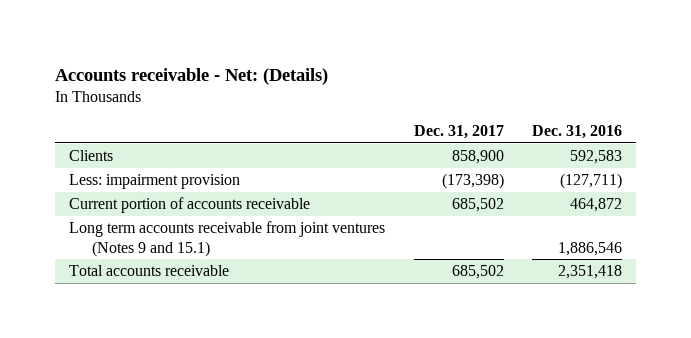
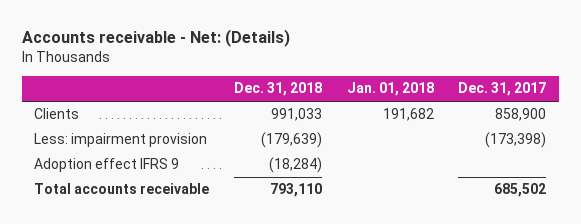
- | Dec. 31, 2017 | Dec. 31, 2016
+ | Dec. 31, 2018 | Jan. 01, 2018 | Dec. 31, 2017
- Current portion of accounts receivable | 685,502 | 464,872
- Long term accounts receivable from joint ventures (Notes 9 and 15.1) | | 1,886,546
+ Adoption effect IFRS 9 | (18,284) | |

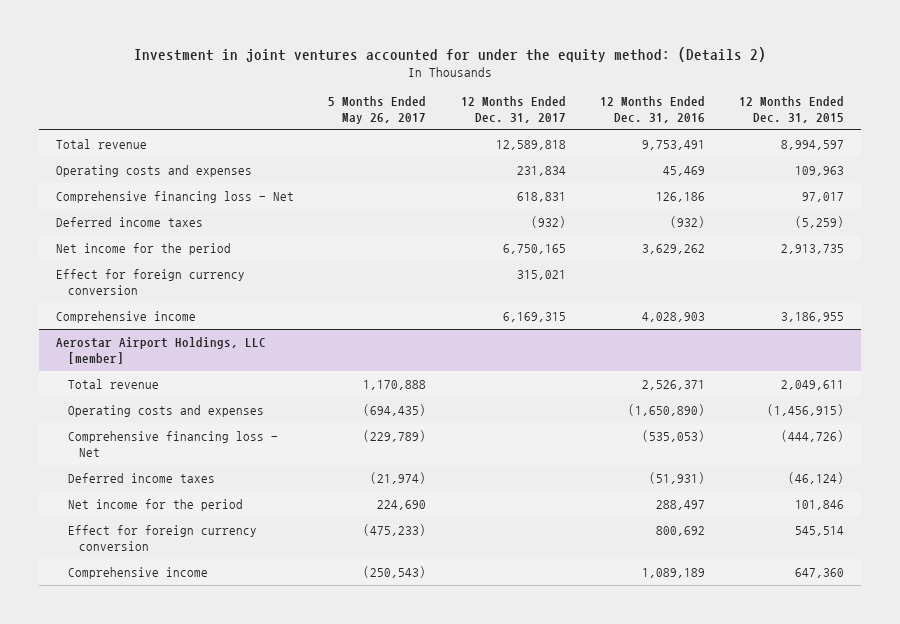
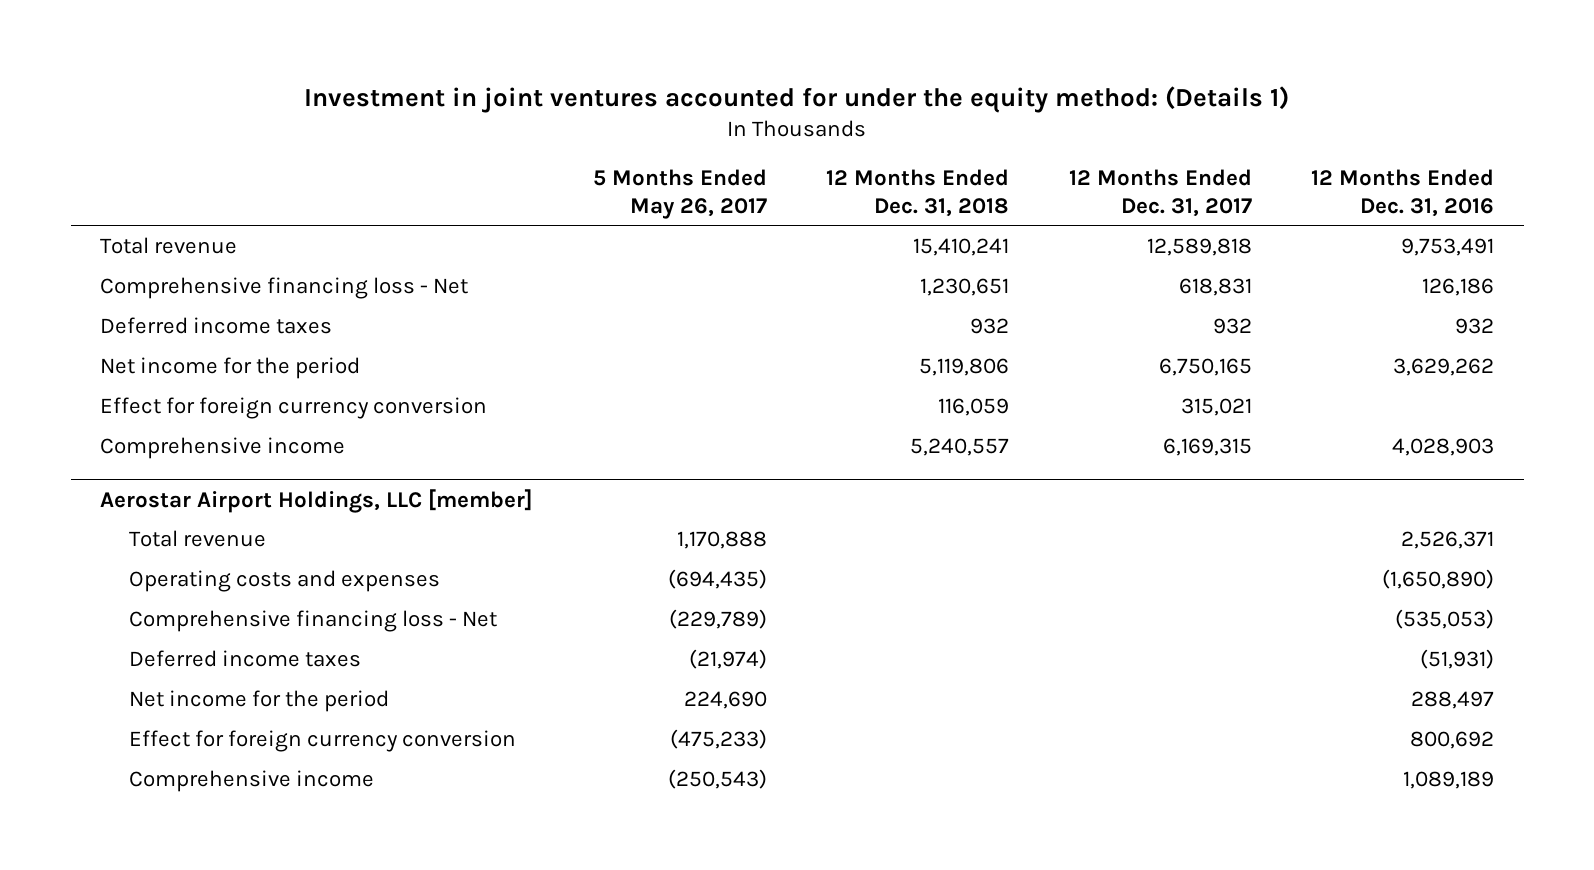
- Investment in joint ventures accounted for under the equity method: (Details 2)
+ Investment in joint ventures accounted for under the equity method: (Details 1)
- | 5 Months Ended May 26, 2017 | 12 Months Ended Dec. 31, 2017 | 12 Months Ended Dec. 31, 2016 | 12 Months Ended Dec. 31, 2015
+ | 5 Months Ended May 26, 2017 | 12 Months Ended Dec. 31, 2018 | 12 Months Ended Dec. 31, 2017 | 12 Months Ended Dec. 31, 2016
- Operating costs and expenses | | 231,834 | 45,469 | 109,963
- Deferred income taxes | | (932) | (932) | (5,259)
+ Deferred income taxes | | 932 | 932 | 932

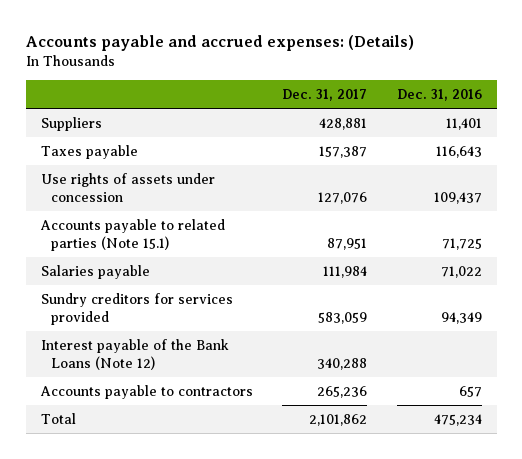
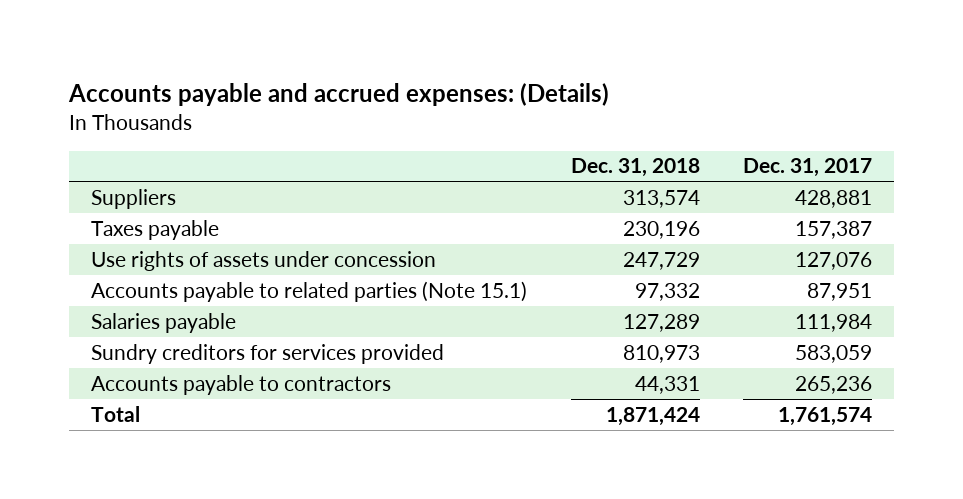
- | Dec. 31, 2017 | Dec. 31, 2016
+ | Dec. 31, 2018 | Dec. 31, 2017
- Interest payable of the Bank Loans (Note 12) | 340,288 |
- Total | 2,101,862 | 475,234
+ Total | 1,871,424 | 1,761,574

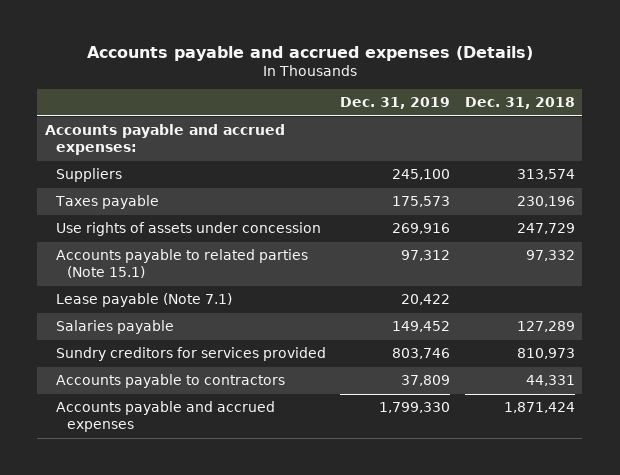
- Accounts payable and accrued expenses: (Details)
+ Accounts payable and accrued expenses (Details)
- | Dec. 31, 2018 | Dec. 31, 2017
+ | Dec. 31, 2019 | Dec. 31, 2018
+ Accounts payable and accrued expenses:
+ Lease payable (Note 7.1) | 20,422 |
- Total | 1,871,424 | 1,761,574
+ Accounts payable and accrued expenses | 1,799,330 | 1,871,424

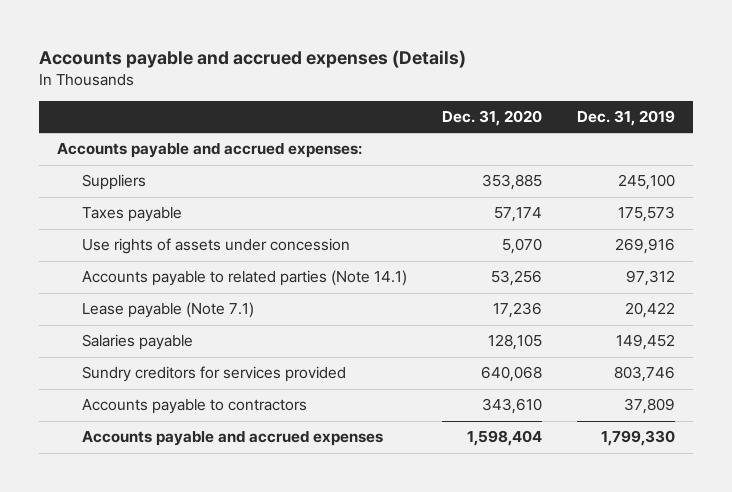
- | Dec. 31, 2019 | Dec. 31, 2018
+ | Dec. 31, 2020 | Dec. 31, 2019
- Accounts payable to related parties (Note 15.1) | 97,312 | 97,332
+ Accounts payable to related parties (Note 14.1) | 53,256 | 97,312

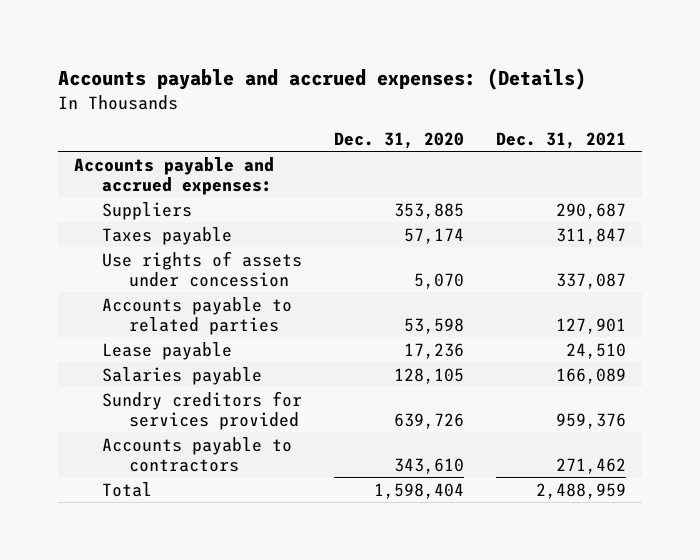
- Accounts payable and accrued expenses (Details)
+ Accounts payable and accrued expenses: (Details)
- | Dec. 31, 2020 | Dec. 31, 2019
+ | Dec. 31, 2020 | Dec. 31, 2021
- Accounts payable to related parties (Note 14.1) | 53,256 | 97,312
- Lease payable (Note 7.1) | 17,236 | 20,422
+ Accounts payable to related parties | 53,598 | 127,901
+ Lease payable | 17,236 | 24,510
- Sundry creditors for services provided | 640,068 | 803,746
+ Sundry creditors for services provided | 639,726 | 959,376
- Accounts payable and accrued expenses | 1,598,404 | 1,799,330
+ Total | 1,598,404 | 2,488,959

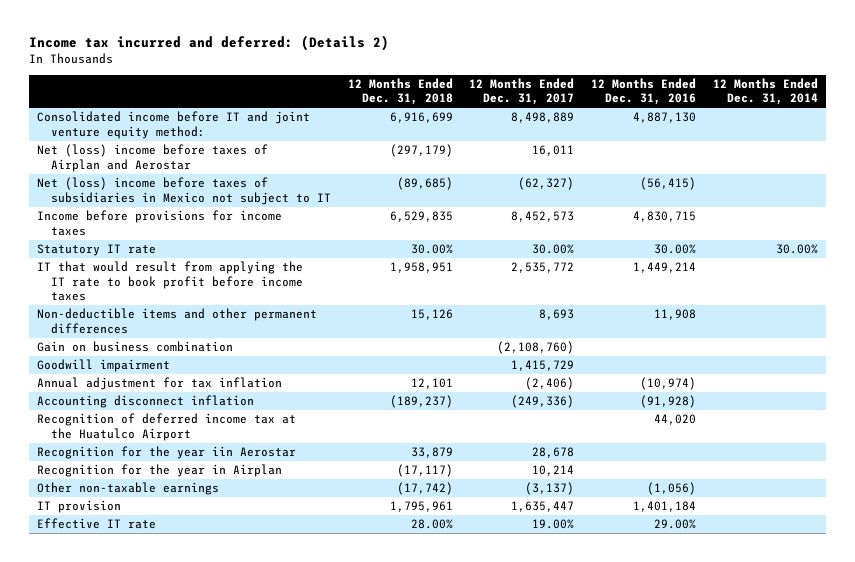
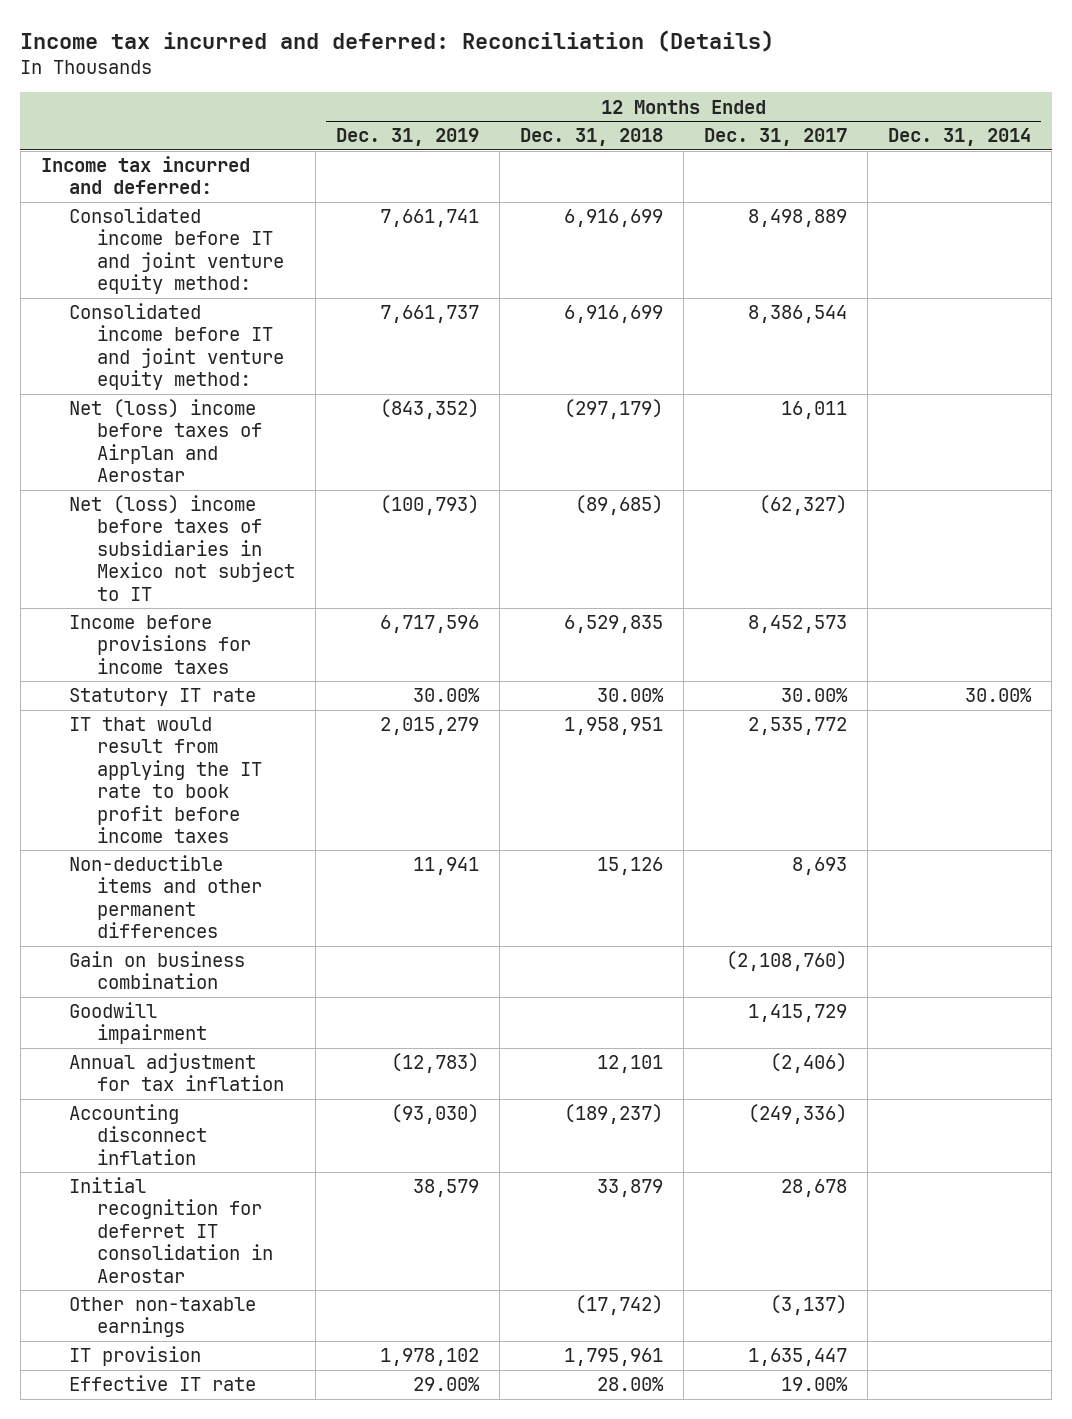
- Income tax incurred and deferred: (Details 2)
+ Income tax incurred and deferred: Reconciliation (Details)
- | 12 Months Ended Dec. 31, 2018 | 12 Months Ended Dec. 31, 2017 | 12 Months Ended Dec. 31, 2016 | 12 Months Ended Dec. 31, 2014
+ | 12 Months Ended Dec. 31, 2019 | 12 Months Ended Dec. 31, 2018 | 12 Months Ended Dec. 31, 2017 | 12 Months Ended Dec. 31, 2014
+ Income tax incurred and deferred:
+ Consolidated income before IT and joint venture equity method: | 7,661,737 | 6,916,699 | 8,386,544 |
- Recognition of deferred income tax at the Huatulco Airport | | | 44,020 |
- Recognition for the year iin Aerostar | 33,879 | 28,678 | |
- Recognition for the year in Airplan | (17,117) | 10,214 | |
+ Initial recognition for deferret IT consolidation in Aerostar | 38,579 | 33,879 | 28,678 |

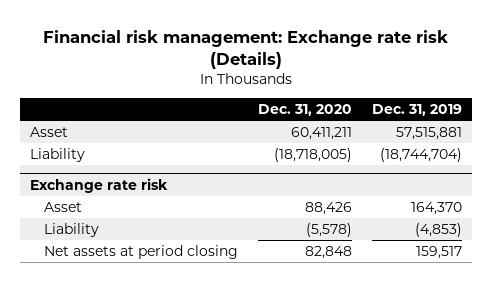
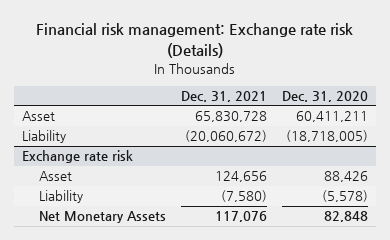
- | Dec. 31, 2020 | Dec. 31, 2019
+ | Dec. 31, 2021 | Dec. 31, 2020
@ Exchange rate risk
- Net assets at period closing | 82,848 | 159,517
+ Net Monetary Assets | 117,076 | 82,848

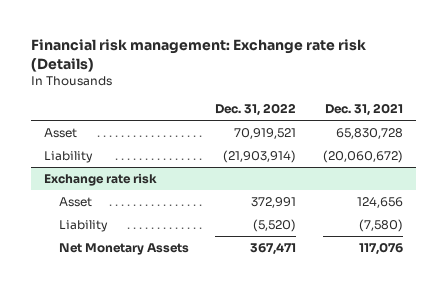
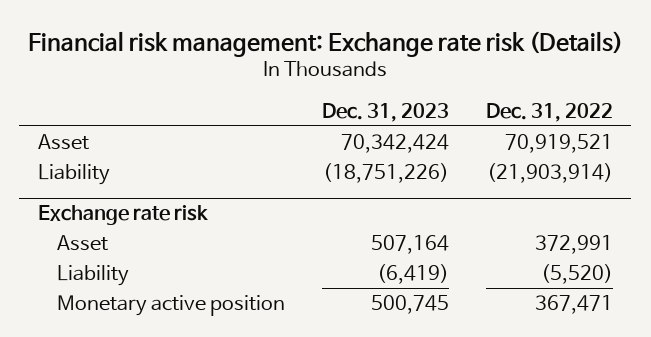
- | Dec. 31, 2022 | Dec. 31, 2021
+ | Dec. 31, 2023 | Dec. 31, 2022
@ Exchange rate risk
- Net Monetary Assets | 367,471 | 117,076
+ Monetary active position | 500,745 | 367,471

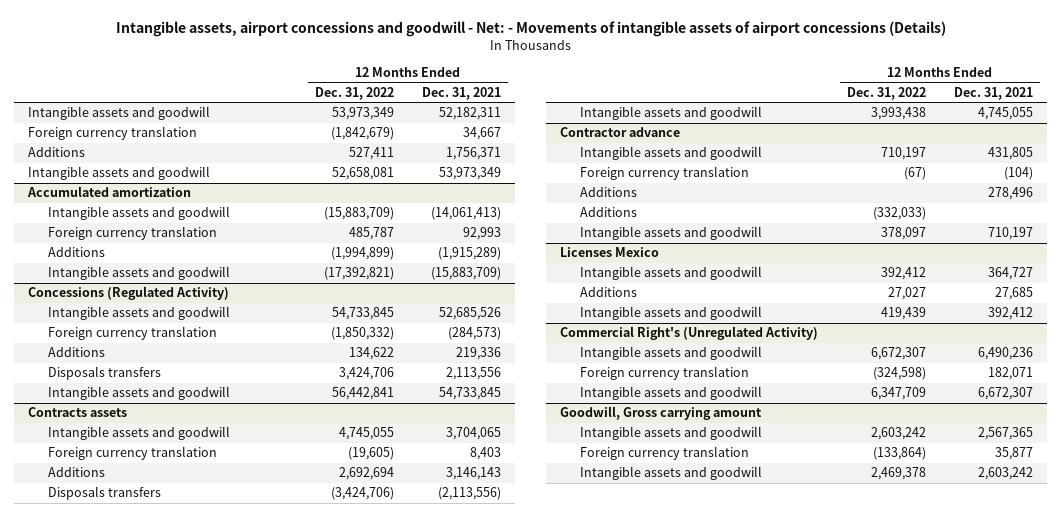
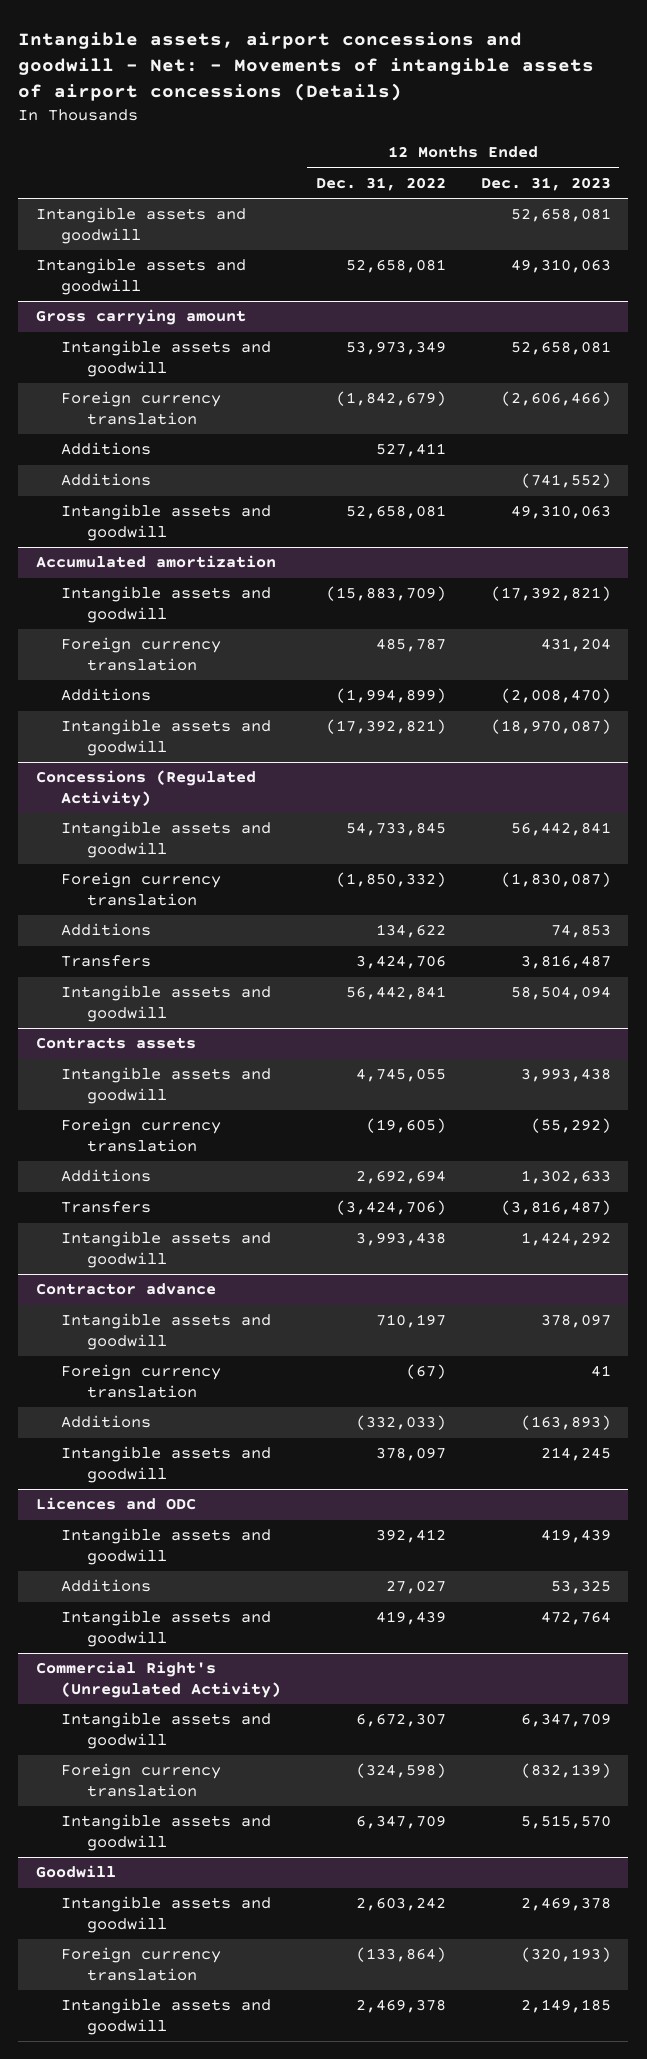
- | 12 Months Ended Dec. 31, 2022 | 12 Months Ended Dec. 31, 2021
+ | 12 Months Ended Dec. 31, 2022 | 12 Months Ended Dec. 31, 2023
+ Intangible assets and goodwill | | 52,658,081
+ Intangible assets and goodwill | 52,658,081 | 49,310,063
+ Gross carrying amount
+ Additions | | (741,552)
@ Concessions (Regulated Activity)
- Disposals transfers | 3,424,706 | 2,113,556
+ Transfers | 3,424,706 | 3,816,487
@ Contracts assets
- Disposals transfers | (3,424,706) | (2,113,556)
+ Transfers | (3,424,706) | (3,816,487)
@ Contractor advance
- Additions | | 278,496
- Licenses Mexico
+ Licences and ODC
- Goodwill, Gross carrying amount
+ Goodwill

